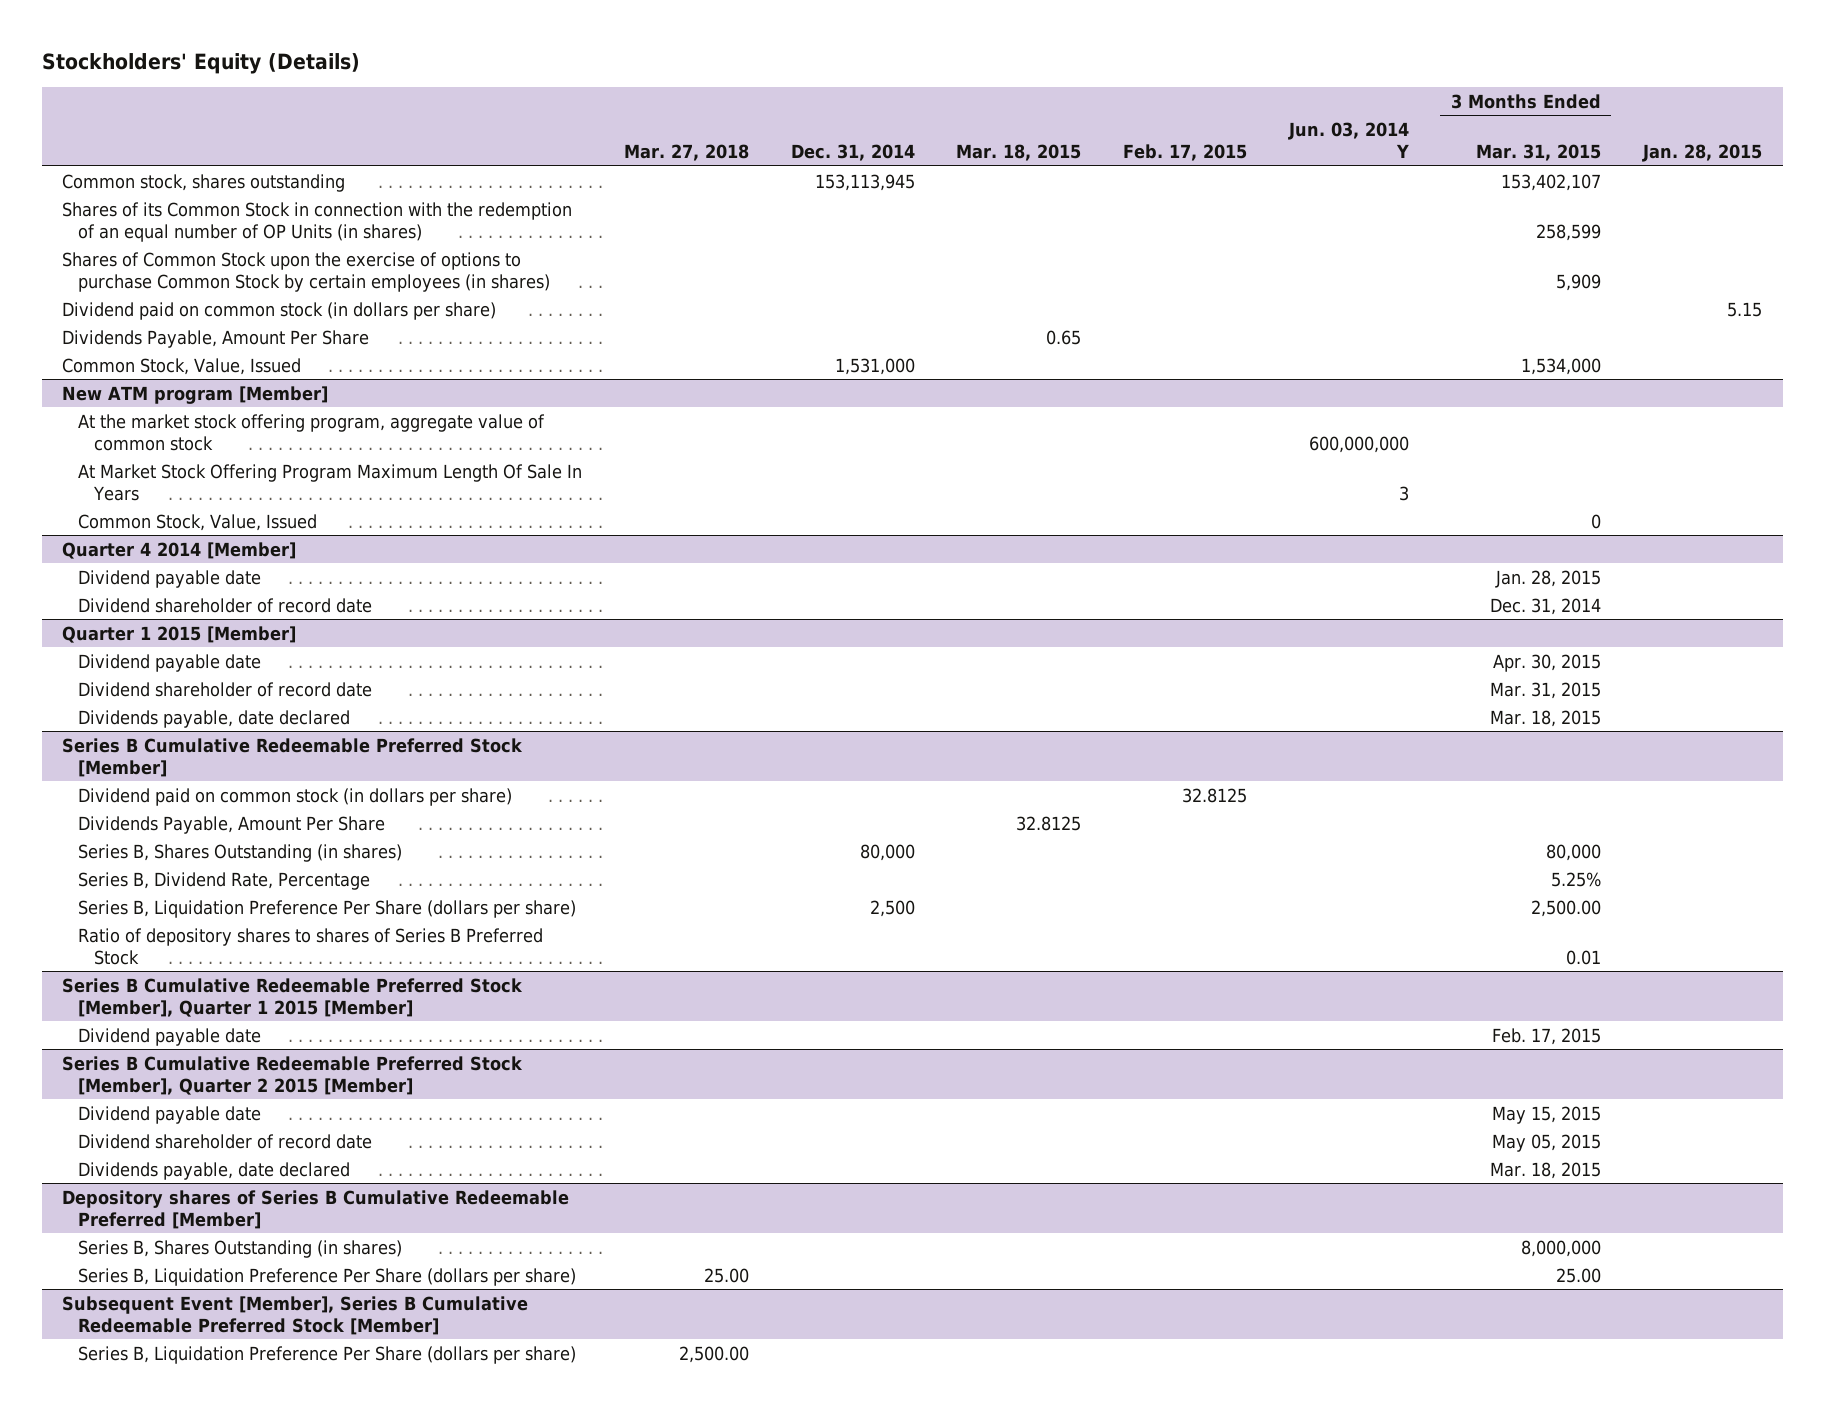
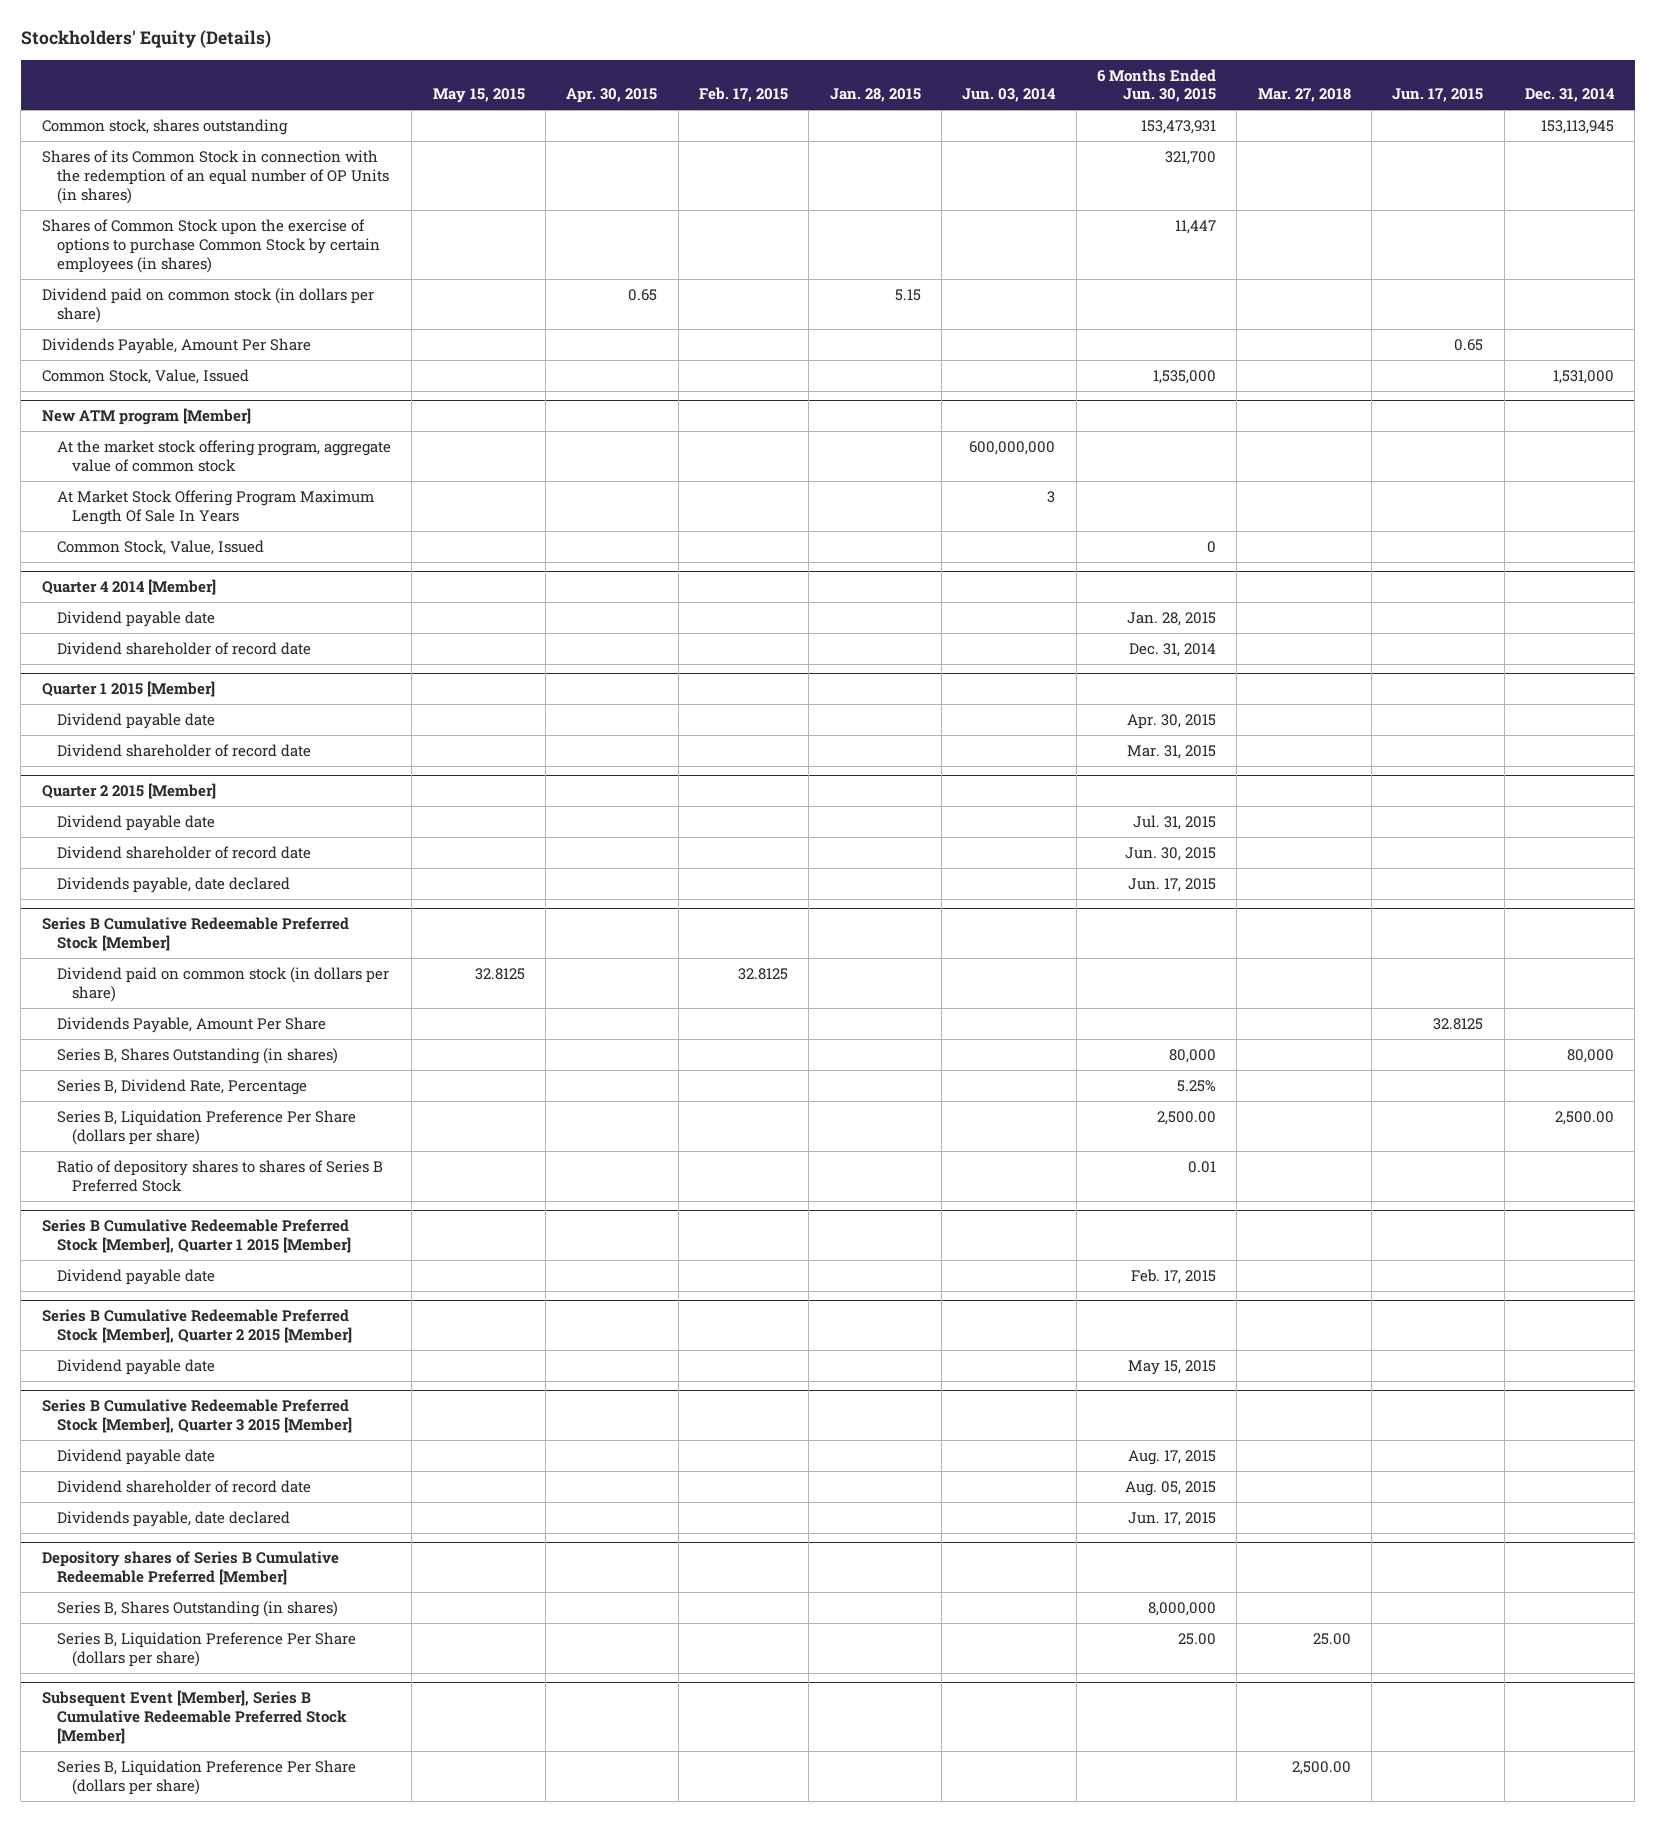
- | Mar. 27, 2018 | Dec. 31, 2014 | Mar. 18, 2015 | Feb. 17, 2015 | Jun. 03, 2014 Y | 3 Months Ended Mar. 31, 2015 | Jan. 28, 2015
+ | May 15, 2015 | Apr. 30, 2015 | Feb. 17, 2015 | Jan. 28, 2015 | Jun. 03, 2014 | 6 Months Ended Jun. 30, 2015 | Mar. 27, 2018 | Jun. 17, 2015 | Dec. 31, 2014
@ Quarter 1 2015 [Member]
- Dividends payable, date declared | | | | | | Mar. 18, 2015 |
+ Quarter 2 2015 [Member]
+ Dividend payable date | | | | | | Jul. 31, 2015 | | |
+ Dividend shareholder of record date | | | | | | Jun. 30, 2015 | | |
+ Dividends payable, date declared | | | | | | Jun. 17, 2015 | | |
@ Series B Cumulative Redeemable Preferred Stock [Member]
- Series B, Liquidation Preference Per Share (dollars per share) | | 2,500 | | | | 2,500.00 |
+ Series B, Liquidation Preference Per Share (dollars per share) | | | | | | 2,500.00 | | | 2,500.00
@ Series B Cumulative Redeemable Preferred Stock [Member], Quarter 2 2015 [Member]
- Dividend shareholder of record date | | | | | | May 05, 2015 |
- Dividends payable, date declared | | | | | | Mar. 18, 2015 |
+ Series B Cumulative Redeemable Preferred Stock [Member], Quarter 3 2015 [Member]
+ Dividend payable date | | | | | | Aug. 17, 2015 | | |
+ Dividend shareholder of record date | | | | | | Aug. 05, 2015 | | |
+ Dividends payable, date declared | | | | | | Jun. 17, 2015 | | |

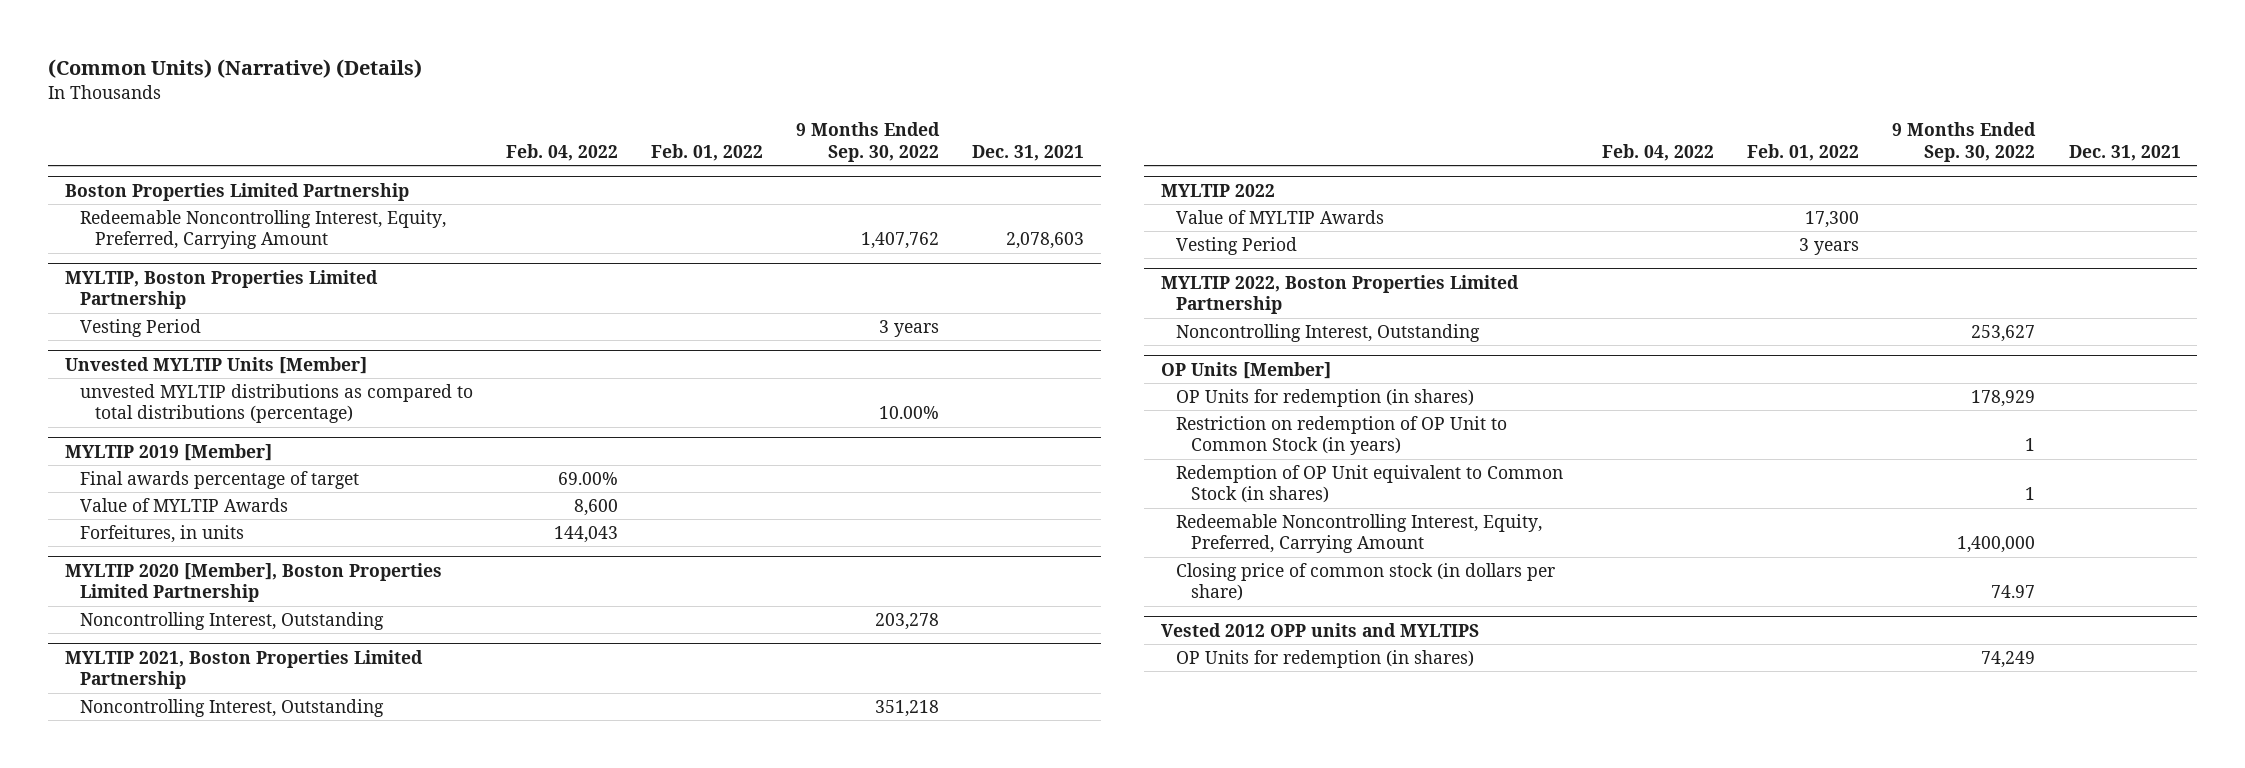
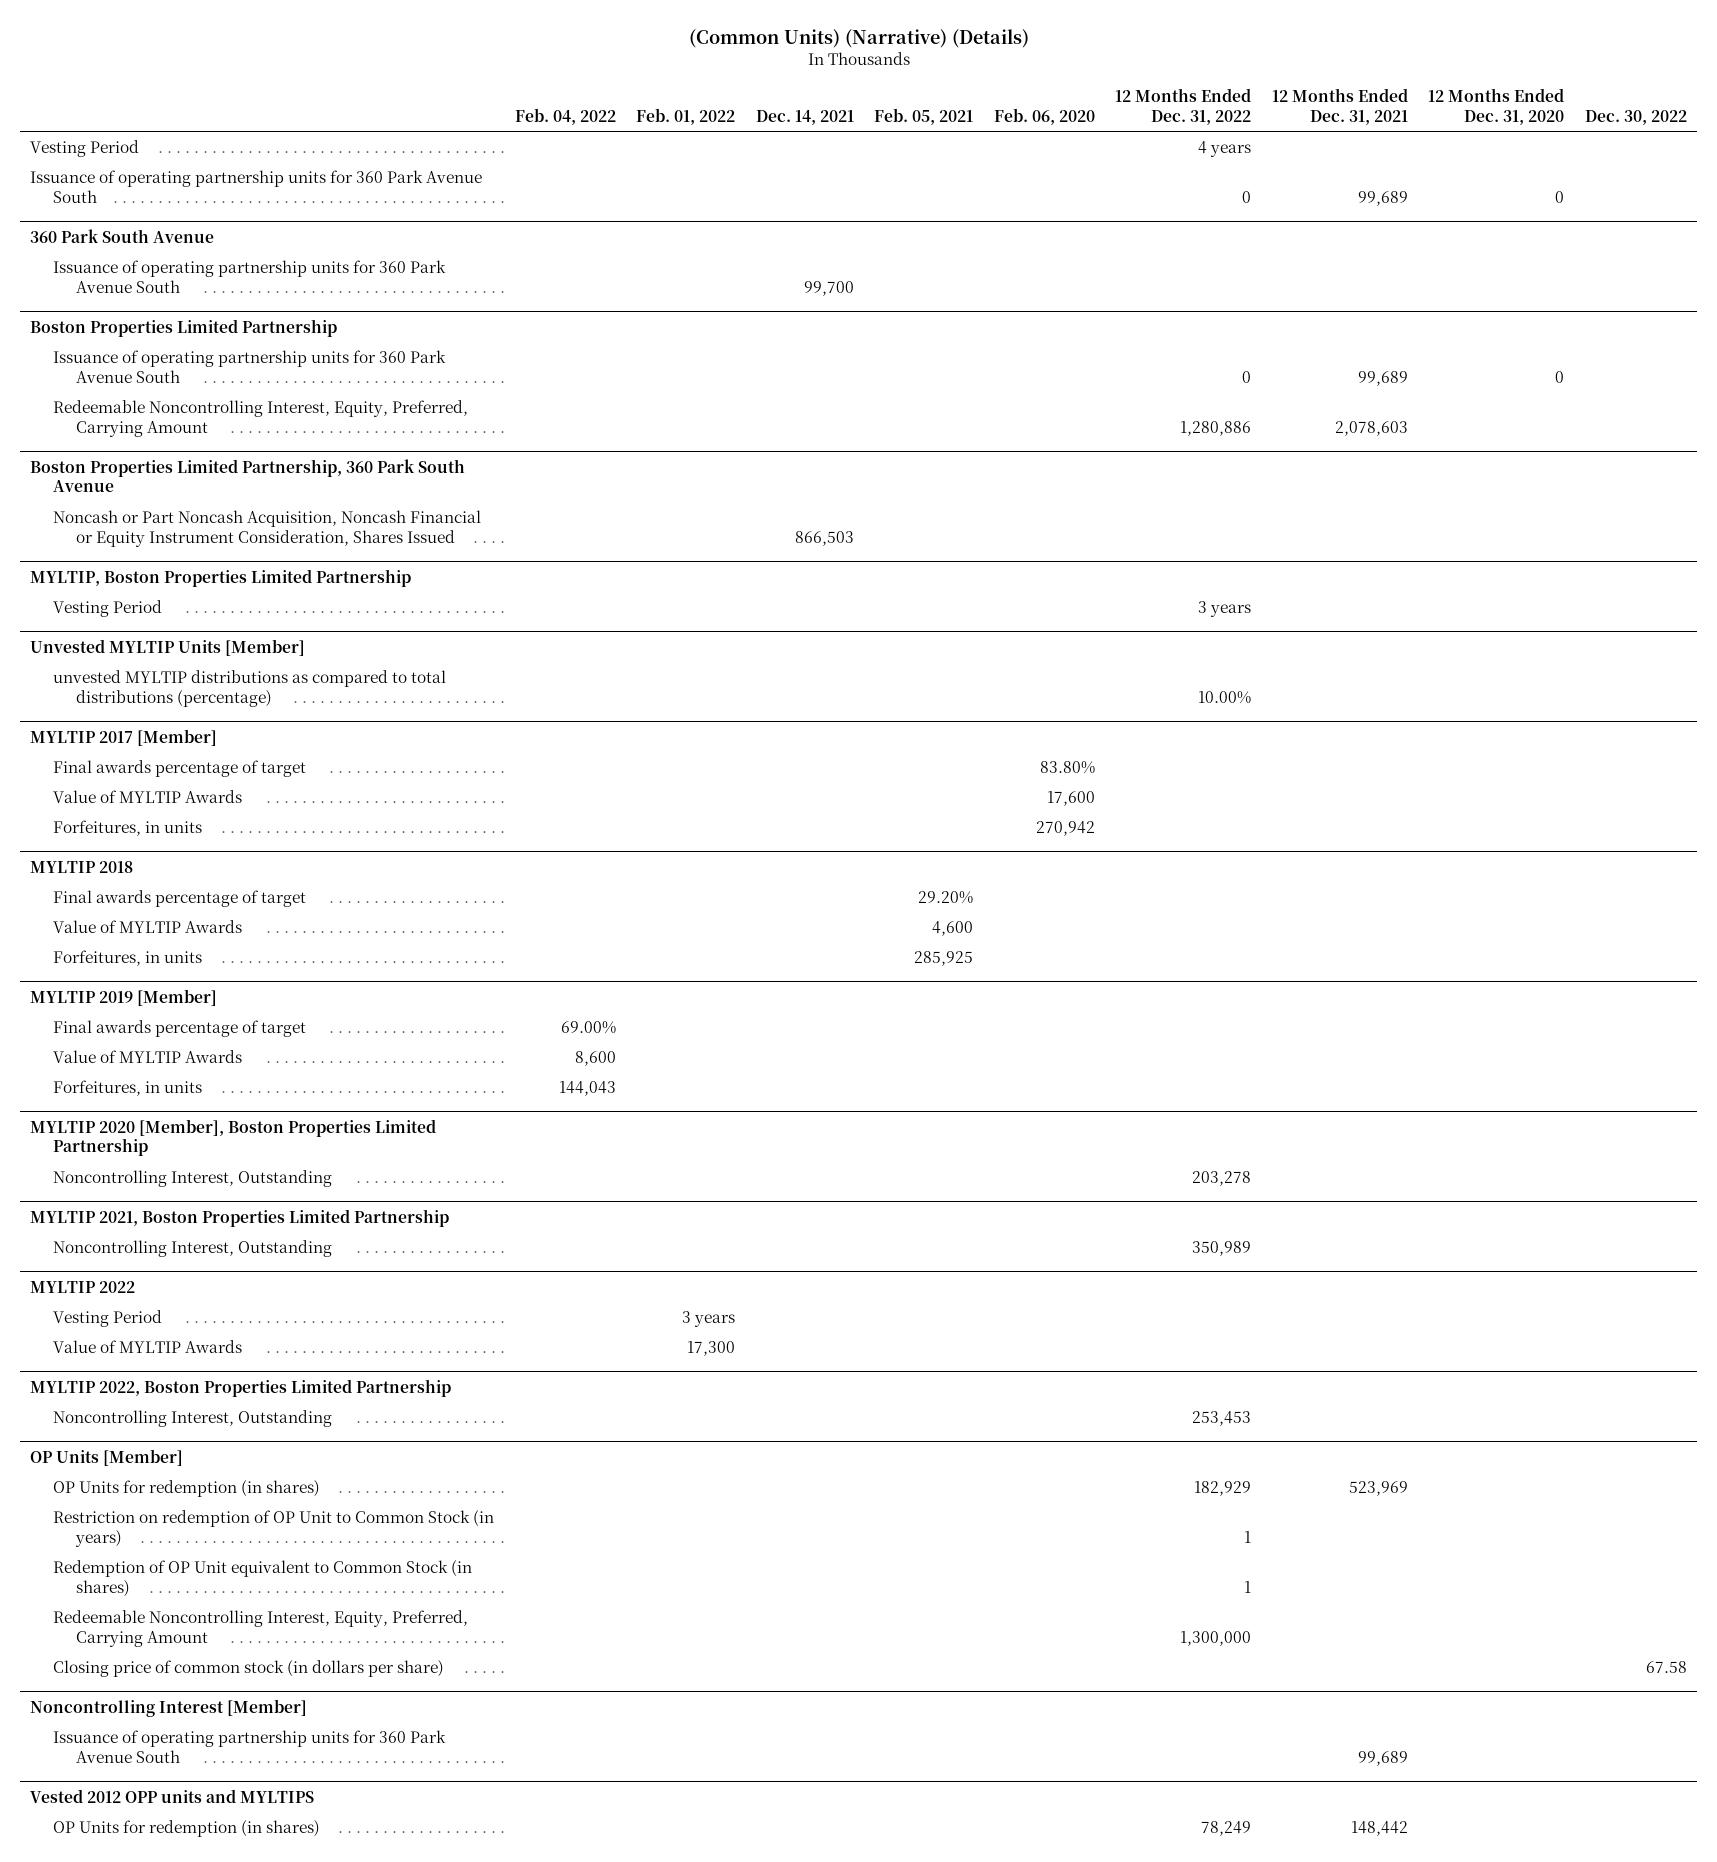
- | Feb. 04, 2022 | Feb. 01, 2022 | 9 Months Ended Sep. 30, 2022 | Dec. 31, 2021
+ | Feb. 04, 2022 | Feb. 01, 2022 | Dec. 14, 2021 | Feb. 05, 2021 | Feb. 06, 2020 | 12 Months Ended Dec. 31, 2022 | 12 Months Ended Dec. 31, 2021 | 12 Months Ended Dec. 31, 2020 | Dec. 30, 2022
+ Vesting Period | | | | | | 4 years | | |
+ Issuance of operating partnership units for 360 Park Avenue South | | | | | | 0 | 99,689 | 0 |
+ 360 Park South Avenue
+ Issuance of operating partnership units for 360 Park Avenue South | | | 99,700 | | | | | |
@ Boston Properties Limited Partnership
+ Issuance of operating partnership units for 360 Park Avenue South | | | | | | 0 | 99,689 | 0 |
+ Boston Properties Limited Partnership, 360 Park South Avenue
+ Noncash or Part Noncash Acquisition, Noncash Financial or Equity Instrument Consideration, Shares Issued | | | 866,503 | | | | | |
+ MYLTIP 2017 [Member]
+ Final awards percentage of target | | | | | 83.80% | | | |
+ Value of MYLTIP Awards | | | | | 17,600 | | | |
+ Forfeitures, in units | | | | | 270,942 | | | |
+ MYLTIP 2018
+ Final awards percentage of target | | | | 29.20% | | | | |
+ Value of MYLTIP Awards | | | | 4,600 | | | | |
+ Forfeitures, in units | | | | 285,925 | | | | |
@ MYLTIP 2022
moved down: Value of MYLTIP Awards | | 17,300 | | | | | | |
+ Noncontrolling Interest [Member]
+ Issuance of operating partnership units for 360 Park Avenue South | | | | | | | 99,689 | |

